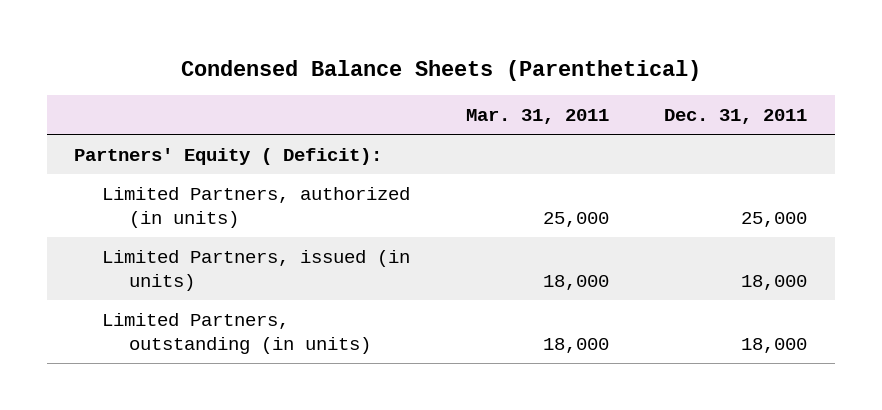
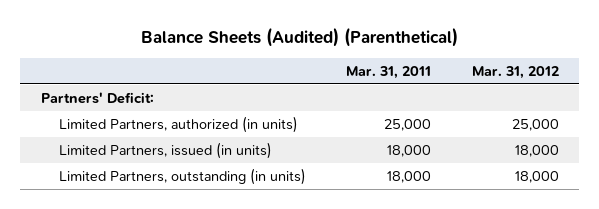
- Condensed Balance Sheets (Parenthetical)
+ Balance Sheets (Audited) (Parenthetical)
- | Mar. 31, 2011 | Dec. 31, 2011
+ | Mar. 31, 2011 | Mar. 31, 2012
- Partners' Equity ( Deficit):
+ Partners' Deficit:

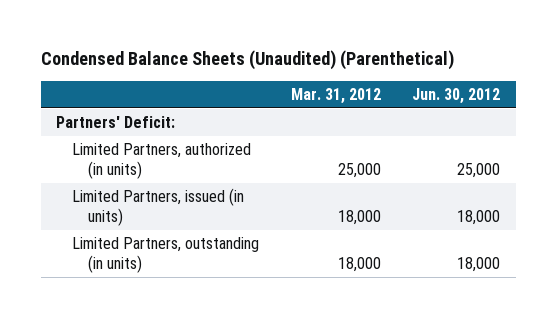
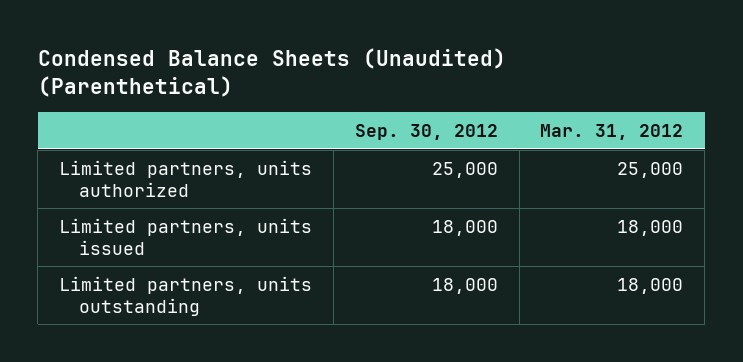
- | Mar. 31, 2012 | Jun. 30, 2012
+ | Sep. 30, 2012 | Mar. 31, 2012
- Partners' Deficit:
- Limited Partners, authorized (in units) | 25,000 | 25,000
- Limited Partners, issued (in units) | 18,000 | 18,000
- Limited Partners, outstanding (in units) | 18,000 | 18,000
+ Limited partners, units authorized | 25,000 | 25,000
+ Limited partners, units issued | 18,000 | 18,000
+ Limited partners, units outstanding | 18,000 | 18,000

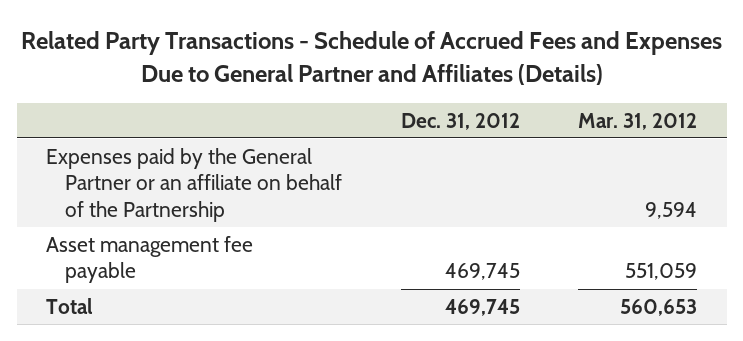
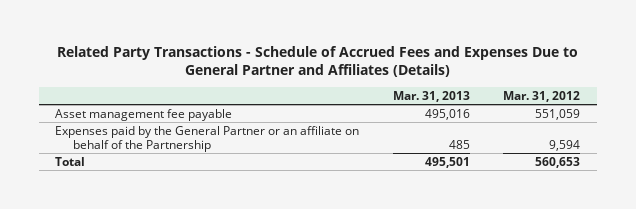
- | Dec. 31, 2012 | Mar. 31, 2012
+ | Mar. 31, 2013 | Mar. 31, 2012
moved down: Expenses paid by the General Partner or an affiliate on behalf of the Partnership | 485 | 9,594

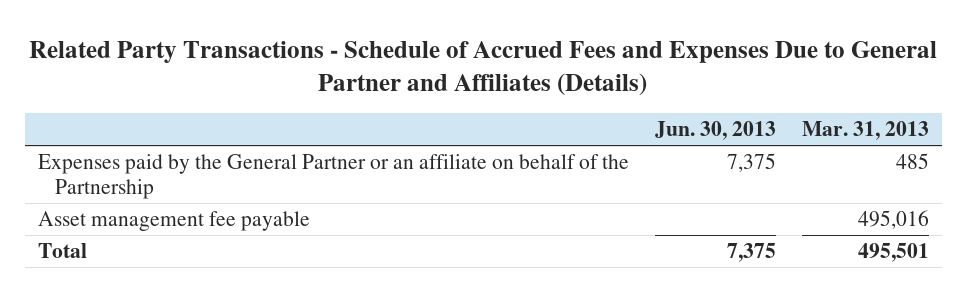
- | Mar. 31, 2013 | Mar. 31, 2012
+ | Jun. 30, 2013 | Mar. 31, 2013
moved down: Asset management fee payable | | 495,016

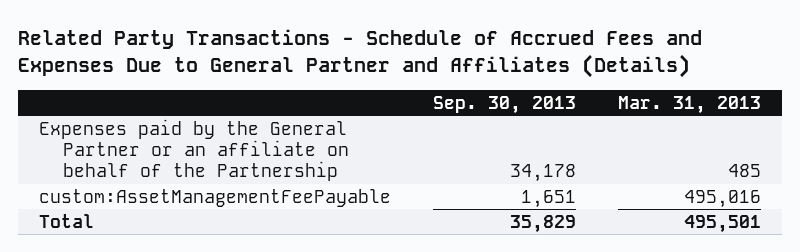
- | Jun. 30, 2013 | Mar. 31, 2013
+ | Sep. 30, 2013 | Mar. 31, 2013
- Asset management fee payable | | 495,016
+ custom:AssetManagementFeePayable | 1,651 | 495,016

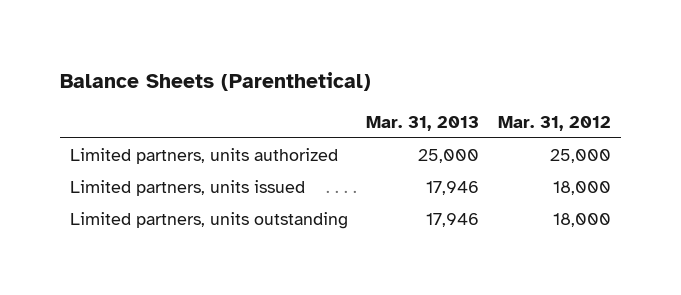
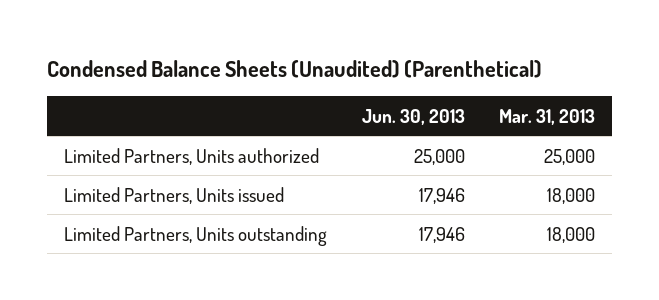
- Balance Sheets (Parenthetical)
+ Condensed Balance Sheets (Unaudited) (Parenthetical)
- | Mar. 31, 2013 | Mar. 31, 2012
+ | Jun. 30, 2013 | Mar. 31, 2013
- Limited partners, units authorized | 25,000 | 25,000
- Limited partners, units issued | 17,946 | 18,000
- Limited partners, units outstanding | 17,946 | 18,000
+ Limited Partners, Units authorized | 25,000 | 25,000
+ Limited Partners, Units issued | 17,946 | 18,000
+ Limited Partners, Units outstanding | 17,946 | 18,000

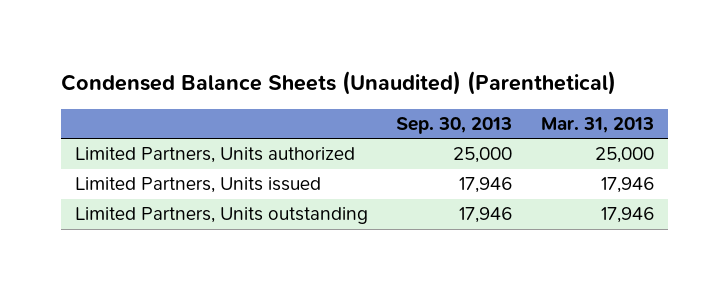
- | Jun. 30, 2013 | Mar. 31, 2013
+ | Sep. 30, 2013 | Mar. 31, 2013
- Limited Partners, Units issued | 17,946 | 18,000
- Limited Partners, Units outstanding | 17,946 | 18,000
+ Limited Partners, Units issued | 17,946 | 17,946
+ Limited Partners, Units outstanding | 17,946 | 17,946

